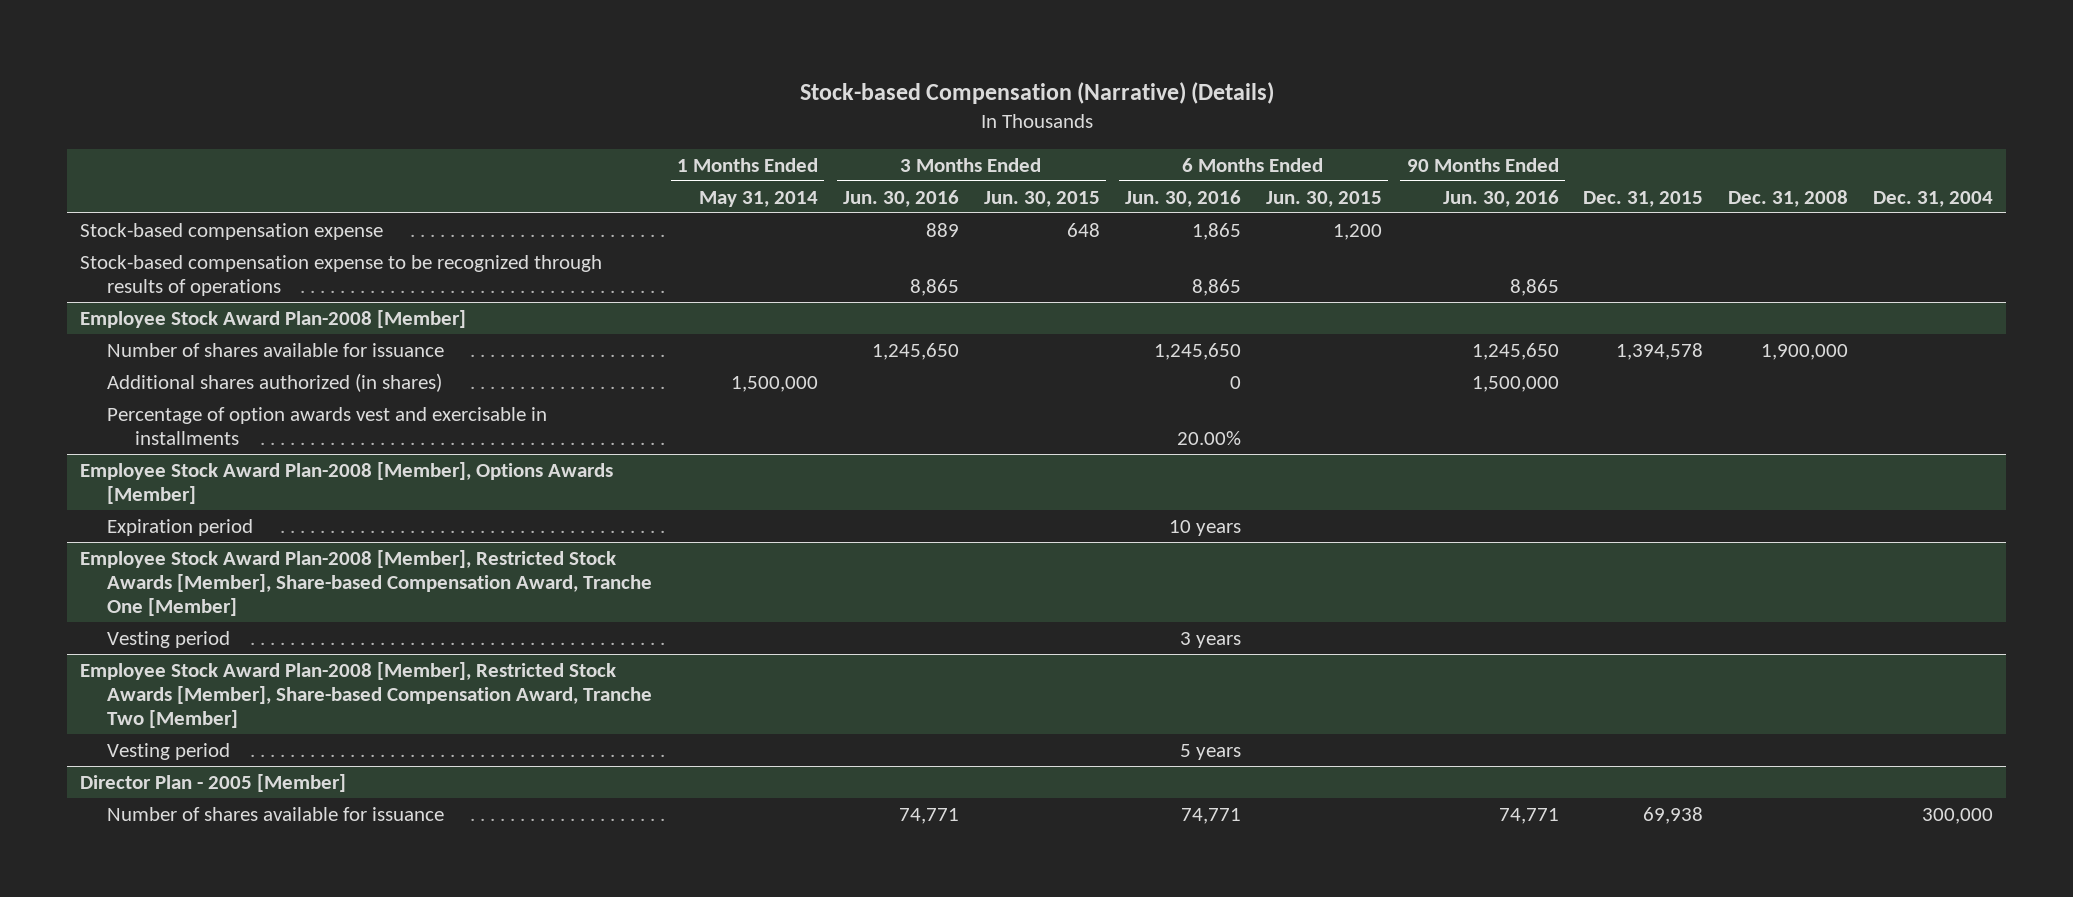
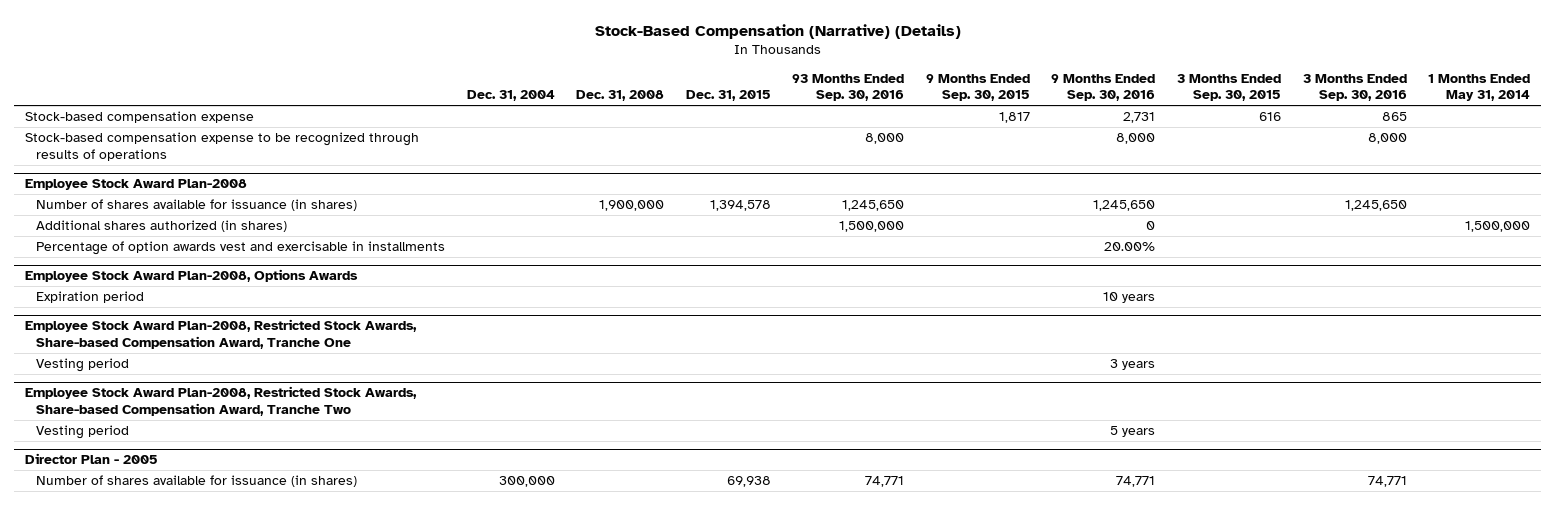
- Stock-based Compensation (Narrative) (Details)
+ Stock-Based Compensation (Narrative) (Details)
- | 1 Months Ended May 31, 2014 | 3 Months Ended Jun. 30, 2016 | 3 Months Ended Jun. 30, 2015 | 6 Months Ended Jun. 30, 2016 | 6 Months Ended Jun. 30, 2015 | 90 Months Ended Jun. 30, 2016 | Dec. 31, 2015 | Dec. 31, 2008 | Dec. 31, 2004
+ | Dec. 31, 2004 | Dec. 31, 2008 | Dec. 31, 2015 | 93 Months Ended Sep. 30, 2016 | 9 Months Ended Sep. 30, 2015 | 9 Months Ended Sep. 30, 2016 | 3 Months Ended Sep. 30, 2015 | 3 Months Ended Sep. 30, 2016 | 1 Months Ended May 31, 2014
- Employee Stock Award Plan-2008 [Member]
- Number of shares available for issuance | | 1,245,650 | | 1,245,650 | | 1,245,650 | 1,394,578 | 1,900,000 |
+ Employee Stock Award Plan-2008
+ Number of shares available for issuance (in shares) | | 1,900,000 | 1,394,578 | 1,245,650 | | 1,245,650 | | 1,245,650 |
- Employee Stock Award Plan-2008 [Member], Options Awards [Member]
+ Employee Stock Award Plan-2008, Options Awards
- Employee Stock Award Plan-2008 [Member], Restricted Stock Awards [Member], Share-based Compensation Award, Tranche One [Member]
+ Employee Stock Award Plan-2008, Restricted Stock Awards, Share-based Compensation Award, Tranche One
- Employee Stock Award Plan-2008 [Member], Restricted Stock Awards [Member], Share-based Compensation Award, Tranche Two [Member]
+ Employee Stock Award Plan-2008, Restricted Stock Awards, Share-based Compensation Award, Tranche Two
- Director Plan - 2005 [Member]
- Number of shares available for issuance | | 74,771 | | 74,771 | | 74,771 | 69,938 | | 300,000
+ Director Plan - 2005
+ Number of shares available for issuance (in shares) | 300,000 | | 69,938 | 74,771 | | 74,771 | | 74,771 |

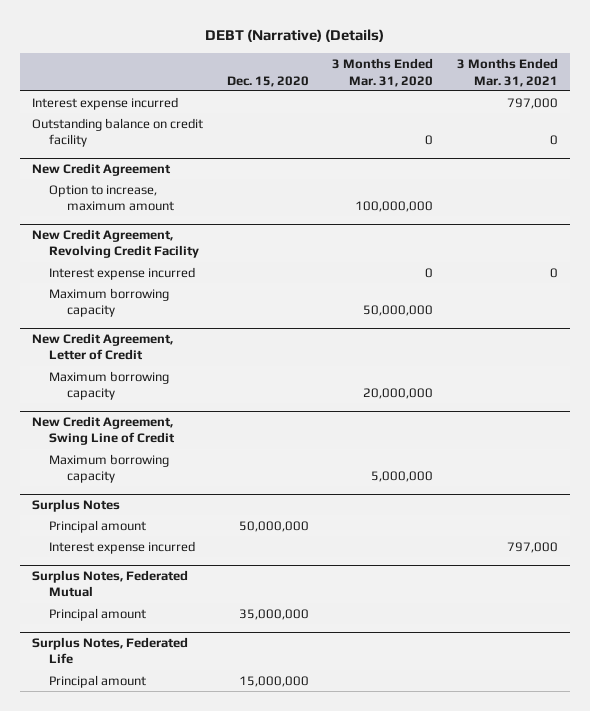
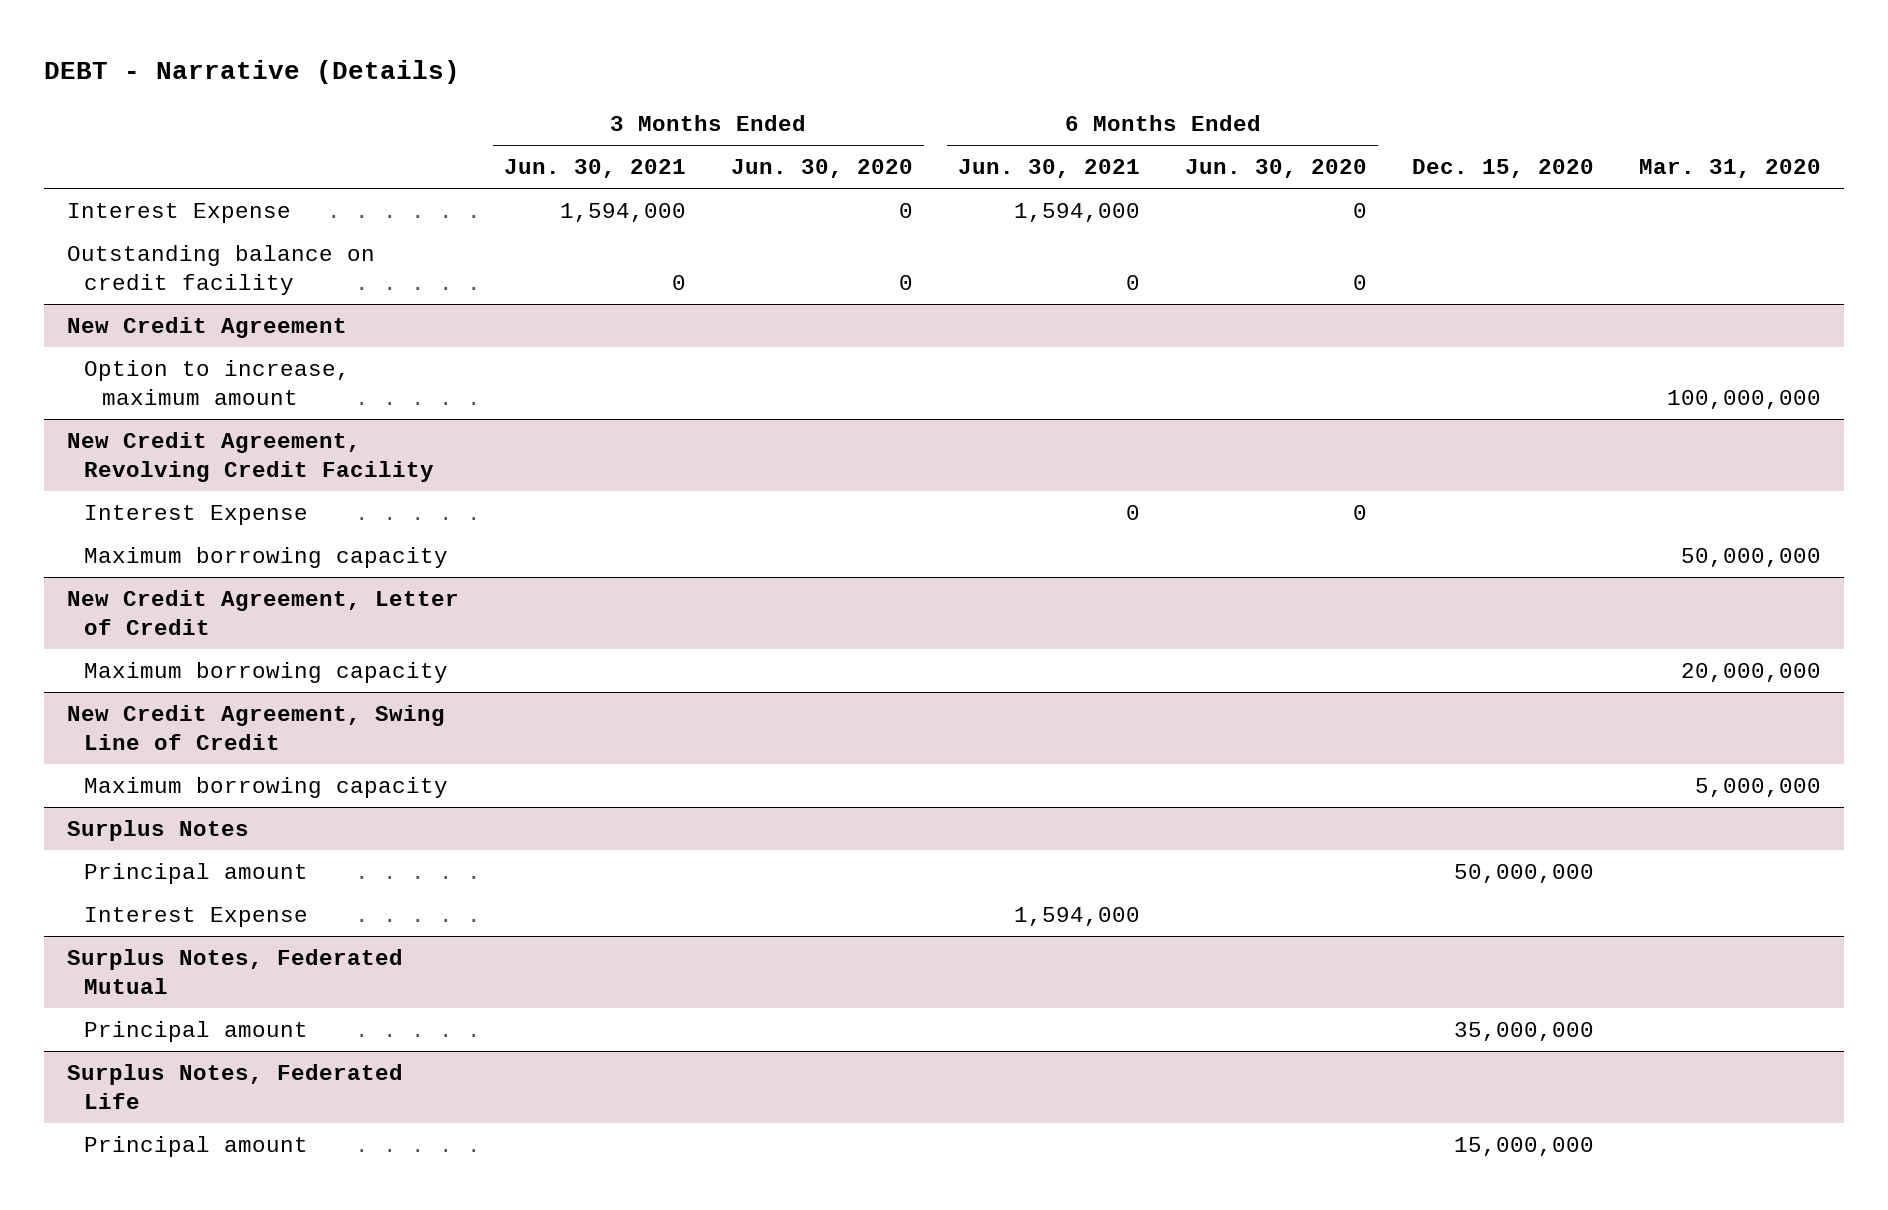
- DEBT (Narrative) (Details)
+ DEBT - Narrative (Details)
- | Dec. 15, 2020 | 3 Months Ended Mar. 31, 2020 | 3 Months Ended Mar. 31, 2021
+ | 3 Months Ended Jun. 30, 2021 | 3 Months Ended Jun. 30, 2020 | 6 Months Ended Jun. 30, 2021 | 6 Months Ended Jun. 30, 2020 | Dec. 15, 2020 | Mar. 31, 2020
- Interest expense incurred | | | 797,000
+ Interest Expense | 1,594,000 | 0 | 1,594,000 | 0 | |
@ New Credit Agreement, Revolving Credit Facility
- Interest expense incurred | | 0 | 0
+ Interest Expense | | | 0 | 0 | |
@ Surplus Notes
- Interest expense incurred | | | 797,000
+ Interest Expense | | | 1,594,000 | | |

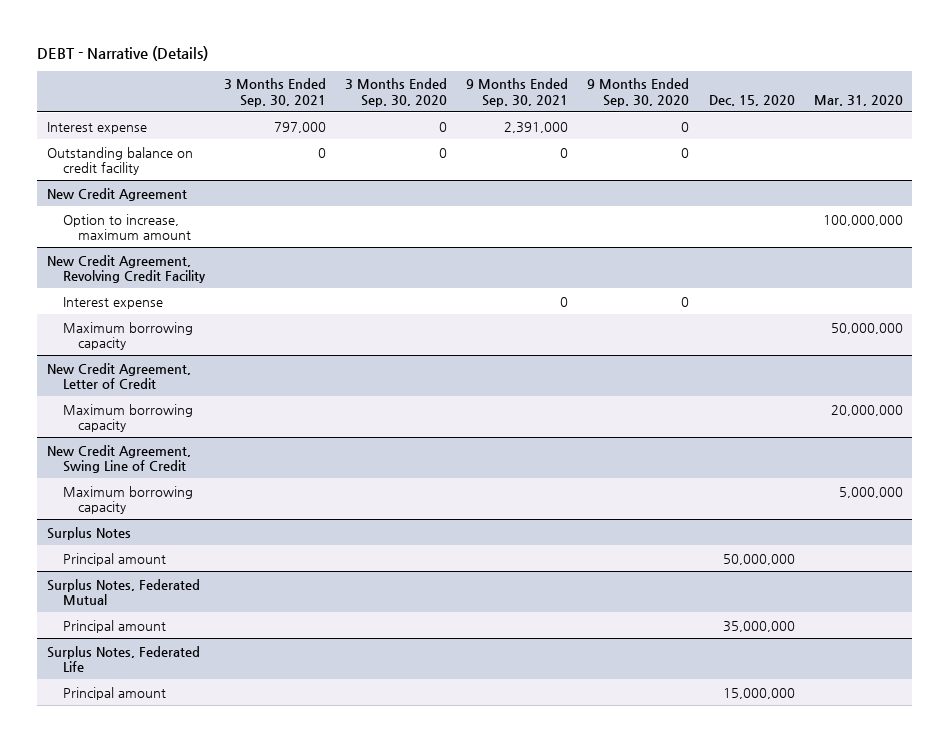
- | 3 Months Ended Jun. 30, 2021 | 3 Months Ended Jun. 30, 2020 | 6 Months Ended Jun. 30, 2021 | 6 Months Ended Jun. 30, 2020 | Dec. 15, 2020 | Mar. 31, 2020
+ | 3 Months Ended Sep. 30, 2021 | 3 Months Ended Sep. 30, 2020 | 9 Months Ended Sep. 30, 2021 | 9 Months Ended Sep. 30, 2020 | Dec. 15, 2020 | Mar. 31, 2020
- Interest Expense | 1,594,000 | 0 | 1,594,000 | 0 | |
+ Interest expense | 797,000 | 0 | 2,391,000 | 0 | |
@ New Credit Agreement, Revolving Credit Facility
- Interest Expense | | | 0 | 0 | |
+ Interest expense | | | 0 | 0 | |
@ Surplus Notes
- Interest Expense | | | 1,594,000 | | |

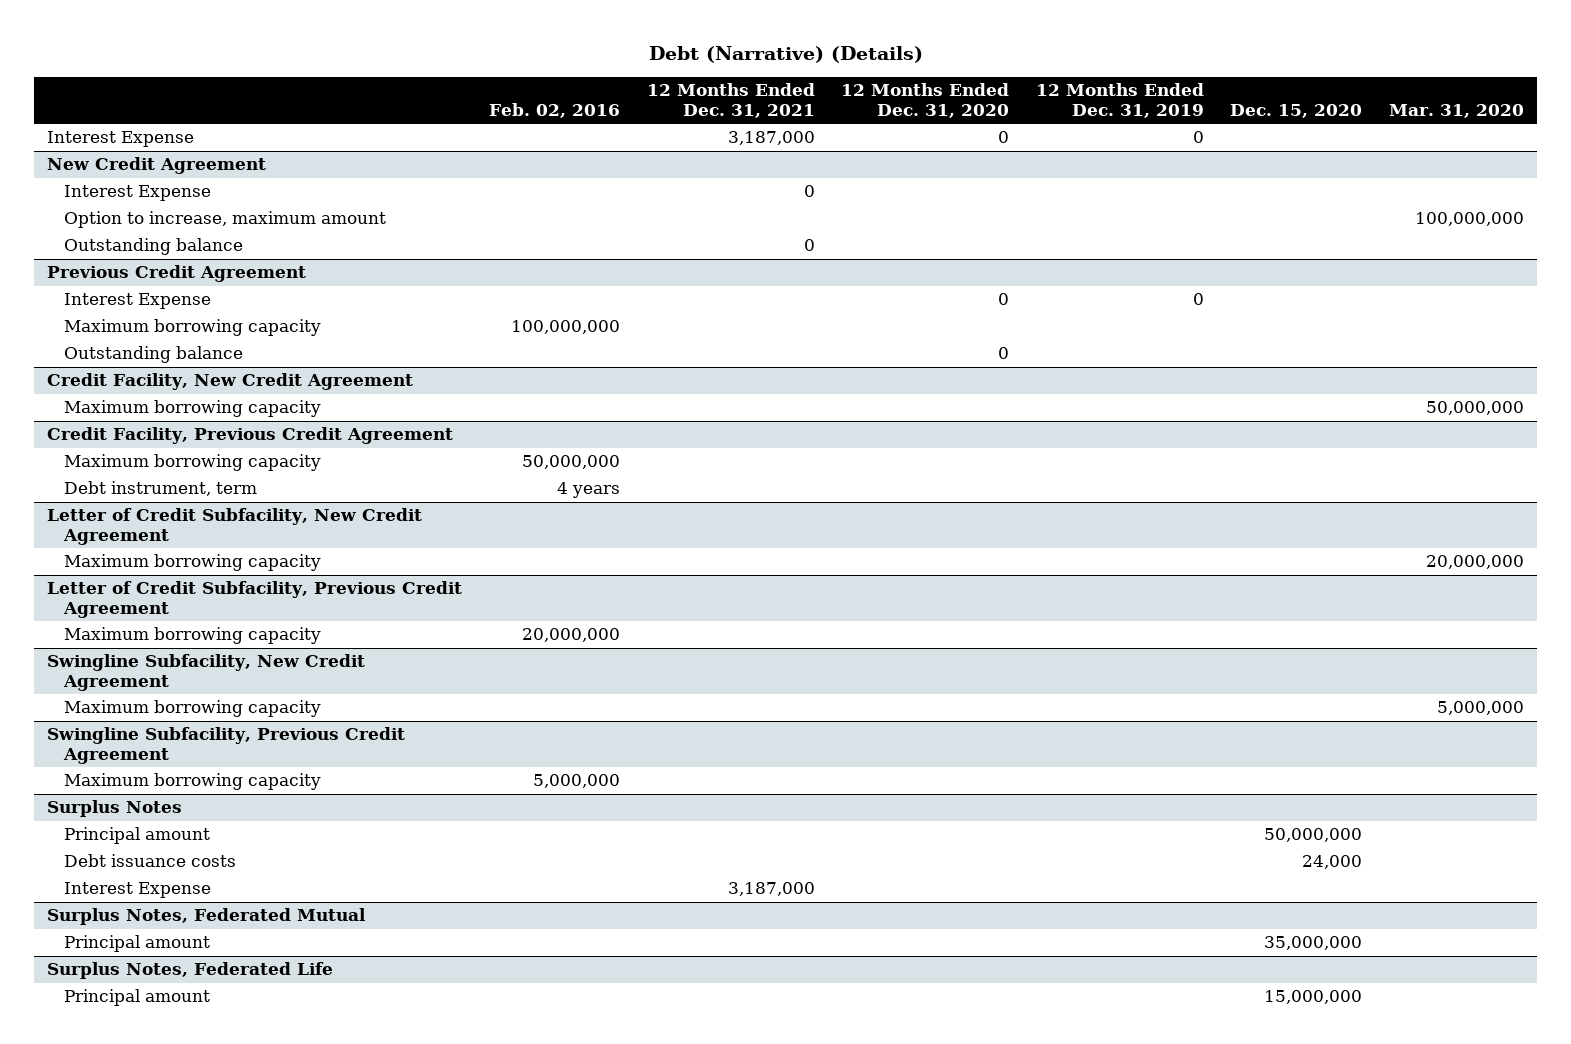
- DEBT - Narrative (Details)
+ Debt (Narrative) (Details)
- | 3 Months Ended Sep. 30, 2021 | 3 Months Ended Sep. 30, 2020 | 9 Months Ended Sep. 30, 2021 | 9 Months Ended Sep. 30, 2020 | Dec. 15, 2020 | Mar. 31, 2020
+ | Feb. 02, 2016 | 12 Months Ended Dec. 31, 2021 | 12 Months Ended Dec. 31, 2020 | 12 Months Ended Dec. 31, 2019 | Dec. 15, 2020 | Mar. 31, 2020
- Interest expense | 797,000 | 0 | 2,391,000 | 0 | |
- Outstanding balance on credit facility | 0 | 0 | 0 | 0 | |
+ Interest Expense | | 3,187,000 | 0 | 0 | |
@ New Credit Agreement
+ Interest Expense | | 0 | | | |
- New Credit Agreement, Revolving Credit Facility
- Interest expense | | | 0 | 0 | |
@ New Credit Agreement
+ Outstanding balance | | 0 | | | |
+ Previous Credit Agreement
+ Interest Expense | | | 0 | 0 | |
+ Maximum borrowing capacity | 100,000,000 | | | | |
+ Outstanding balance | | | 0 | | |
+ Credit Facility, New Credit Agreement
- New Credit Agreement, Letter of Credit
+ Credit Facility, Previous Credit Agreement
+ Maximum borrowing capacity | 50,000,000 | | | | |
+ Debt instrument, term | 4 years | | | | |
+ Letter of Credit Subfacility, New Credit Agreement
- New Credit Agreement, Swing Line of Credit
+ Letter of Credit Subfacility, Previous Credit Agreement
+ Maximum borrowing capacity | 20,000,000 | | | | |
+ Swingline Subfacility, New Credit Agreement
+ Swingline Subfacility, Previous Credit Agreement
+ Maximum borrowing capacity | 5,000,000 | | | | |
@ Surplus Notes
+ Debt issuance costs | | | | | 24,000 |
+ Interest Expense | | 3,187,000 | | | |

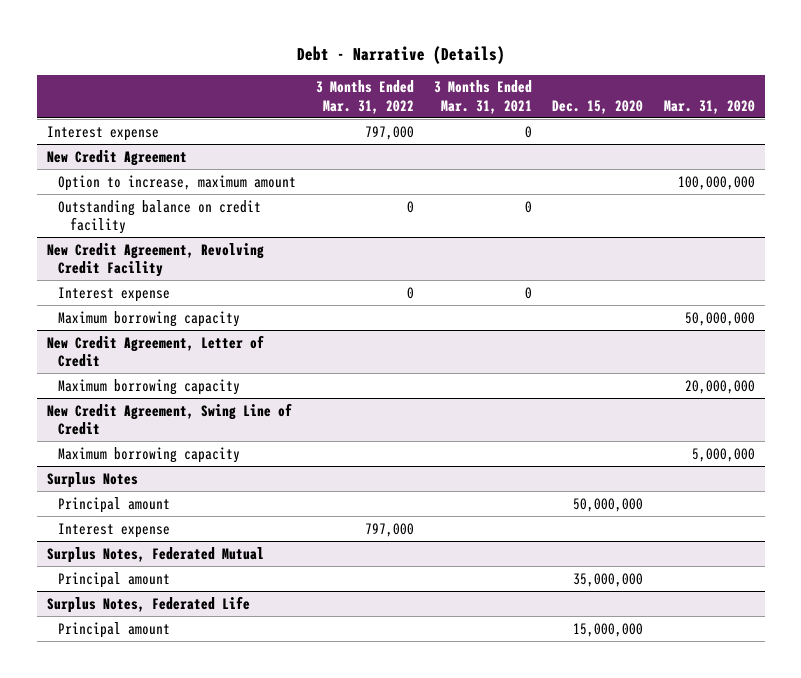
- Debt (Narrative) (Details)
+ Debt - Narrative (Details)
- | Feb. 02, 2016 | 12 Months Ended Dec. 31, 2021 | 12 Months Ended Dec. 31, 2020 | 12 Months Ended Dec. 31, 2019 | Dec. 15, 2020 | Mar. 31, 2020
+ | 3 Months Ended Mar. 31, 2022 | 3 Months Ended Mar. 31, 2021 | Dec. 15, 2020 | Mar. 31, 2020
- Interest Expense | | 3,187,000 | 0 | 0 | |
+ Interest expense | 797,000 | 0 | |
@ New Credit Agreement
- Interest Expense | | 0 | | | |
- Outstanding balance | | 0 | | | |
- Previous Credit Agreement
- Interest Expense | | | 0 | 0 | |
- Maximum borrowing capacity | 100,000,000 | | | | |
- Outstanding balance | | | 0 | | |
- Credit Facility, New Credit Agreement
@ New Credit Agreement
+ Outstanding balance on credit facility | 0 | 0 | |
+ New Credit Agreement, Revolving Credit Facility
+ Interest expense | 0 | 0 | |
- Credit Facility, Previous Credit Agreement
- Maximum borrowing capacity | 50,000,000 | | | | |
- Debt instrument, term | 4 years | | | | |
- Letter of Credit Subfacility, New Credit Agreement
+ New Credit Agreement, Letter of Credit
- Letter of Credit Subfacility, Previous Credit Agreement
- Maximum borrowing capacity | 20,000,000 | | | | |
- Swingline Subfacility, New Credit Agreement
+ New Credit Agreement, Swing Line of Credit
- Swingline Subfacility, Previous Credit Agreement
- Maximum borrowing capacity | 5,000,000 | | | | |
@ Surplus Notes
- Debt issuance costs | | | | | 24,000 |
- Interest Expense | | 3,187,000 | | | |
+ Interest expense | 797,000 | | |

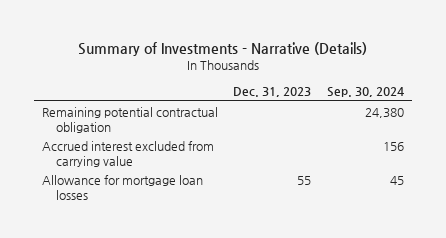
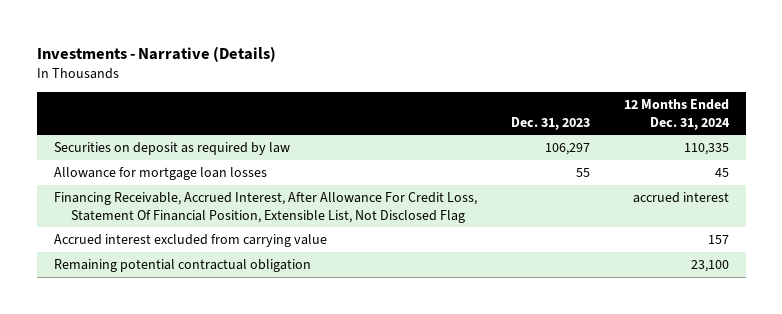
- Summary of Investments - Narrative (Details)
+ Investments - Narrative (Details)
- | Dec. 31, 2023 | Sep. 30, 2024
+ | Dec. 31, 2023 | 12 Months Ended Dec. 31, 2024
+ Securities on deposit as required by law | 106,297 | 110,335
+ Financing Receivable, Accrued Interest, After Allowance For Credit Loss, Statement Of Financial Position, Extensible List, Not Disclosed Flag | | accrued interest
moved down: Accrued interest excluded from carrying value | | 157
moved down: Remaining potential contractual obligation | | 23,100

